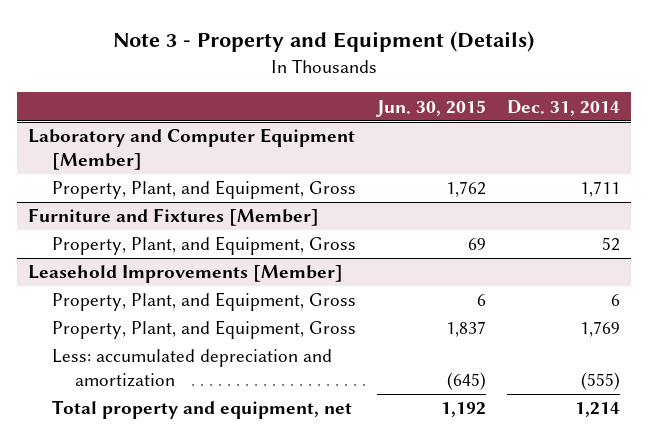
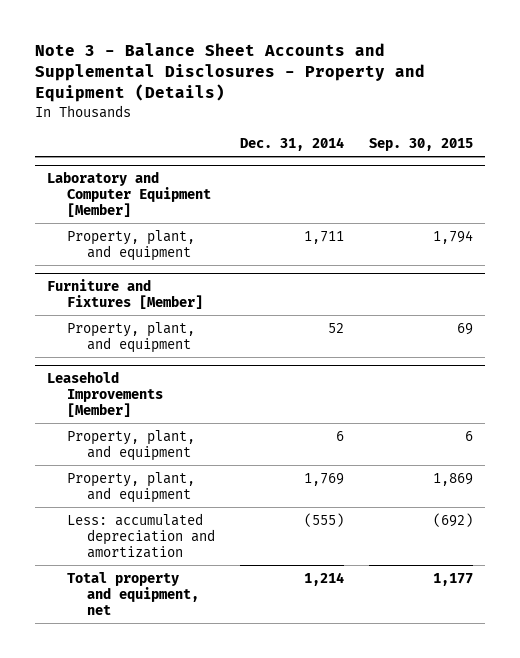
- Note 3 - Property and Equipment (Details)
+ Note 3 - Balance Sheet Accounts and Supplemental Disclosures - Property and Equipment (Details)
- | Jun. 30, 2015 | Dec. 31, 2014
+ | Dec. 31, 2014 | Sep. 30, 2015
@ Laboratory and Computer Equipment [Member]
- Property, Plant, and Equipment, Gross | 1,762 | 1,711
+ Property, plant, and equipment | 1,711 | 1,794
@ Furniture and Fixtures [Member]
- Property, Plant, and Equipment, Gross | 69 | 52
+ Property, plant, and equipment | 52 | 69
@ Leasehold Improvements [Member]
- Property, Plant, and Equipment, Gross | 6 | 6
- Property, Plant, and Equipment, Gross | 1,837 | 1,769
+ Property, plant, and equipment | 6 | 6
+ Property, plant, and equipment | 1,769 | 1,869

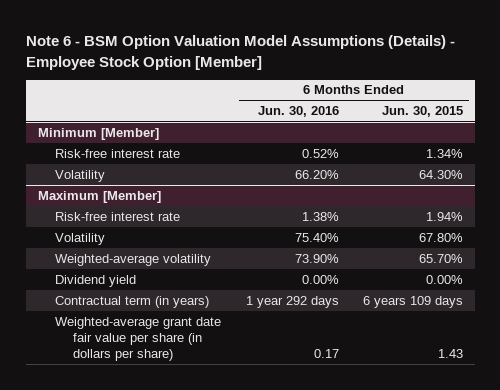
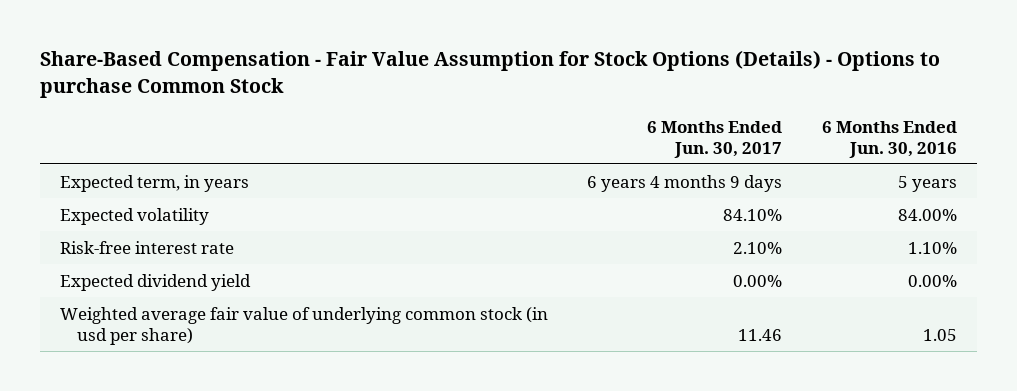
- Note 6 - BSM Option Valuation Model Assumptions (Details) - Employee Stock Option [Member]
+ Share-Based Compensation - Fair Value Assumption for Stock Options (Details) - Options to purchase Common Stock
- | 6 Months Ended Jun. 30, 2016 | 6 Months Ended Jun. 30, 2015
+ | 6 Months Ended Jun. 30, 2017 | 6 Months Ended Jun. 30, 2016
- Minimum [Member]
- Risk-free interest rate | 0.52% | 1.34%
- Volatility | 66.20% | 64.30%
- Maximum [Member]
- Risk-free interest rate | 1.38% | 1.94%
- Volatility | 75.40% | 67.80%
- Weighted-average volatility | 73.90% | 65.70%
- Dividend yield | 0.00% | 0.00%
- Contractual term (in years) | 1 year 292 days | 6 years 109 days
- Weighted-average grant date fair value per share (in dollars per share) | 0.17 | 1.43
+ Expected term, in years | 6 years 4 months 9 days | 5 years
+ Expected volatility | 84.10% | 84.00%
+ Risk-free interest rate | 2.10% | 1.10%
+ Expected dividend yield | 0.00% | 0.00%
+ Weighted average fair value of underlying common stock (in usd per share) | 11.46 | 1.05

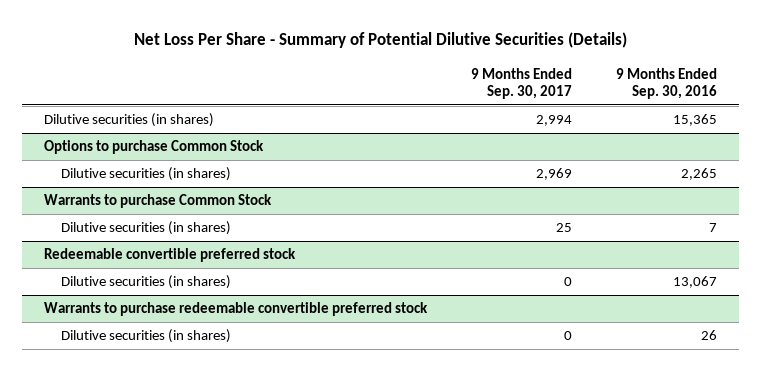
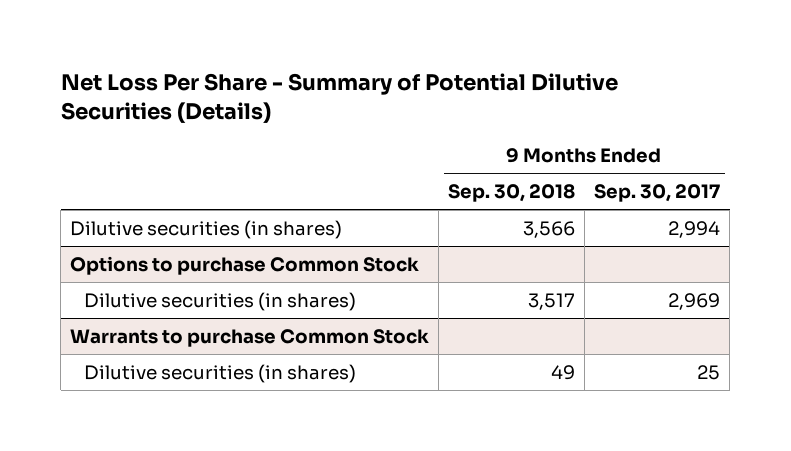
- | 9 Months Ended Sep. 30, 2017 | 9 Months Ended Sep. 30, 2016
+ | 9 Months Ended Sep. 30, 2018 | 9 Months Ended Sep. 30, 2017
- Redeemable convertible preferred stock
- Dilutive securities (in shares) | 0 | 13,067
- Warrants to purchase redeemable convertible preferred stock
- Dilutive securities (in shares) | 0 | 26

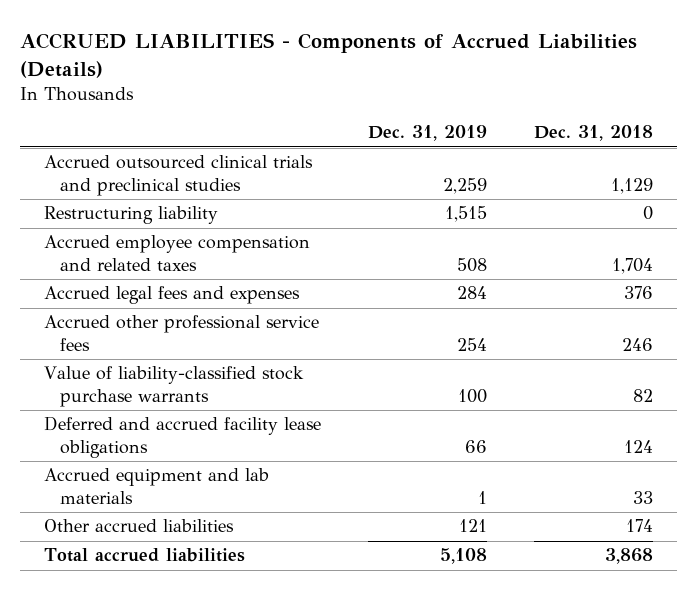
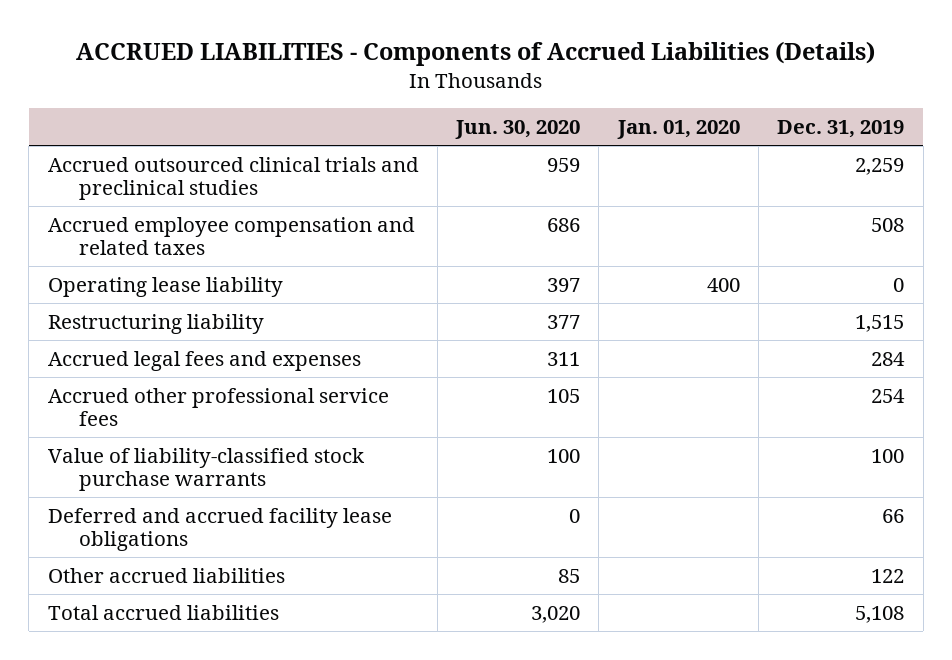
- | Dec. 31, 2019 | Dec. 31, 2018
+ | Jun. 30, 2020 | Jan. 01, 2020 | Dec. 31, 2019
+ Operating lease liability | 397 | 400 | 0
moved down: Restructuring liability | 377 | | 1,515
- Accrued equipment and lab materials | 1 | 33
- Other accrued liabilities | 121 | 174
+ Other accrued liabilities | 85 | | 122

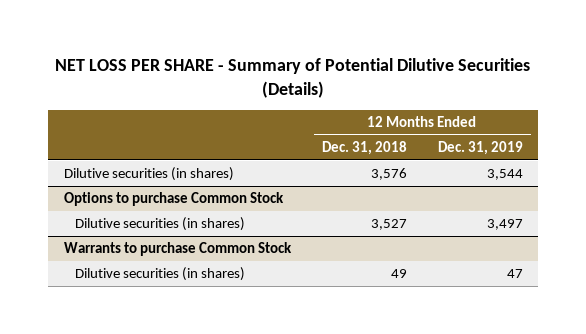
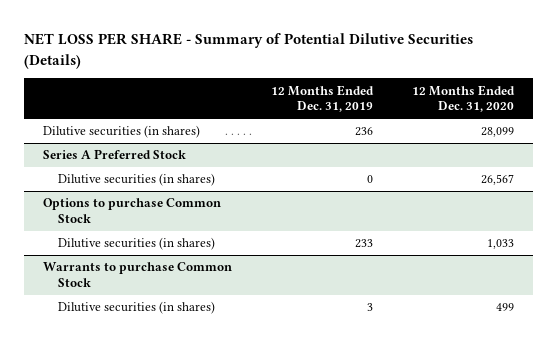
- | 12 Months Ended Dec. 31, 2018 | 12 Months Ended Dec. 31, 2019
+ | 12 Months Ended Dec. 31, 2019 | 12 Months Ended Dec. 31, 2020
- Dilutive securities (in shares) | 3,576 | 3,544
+ Dilutive securities (in shares) | 236 | 28,099
+ Series A Preferred Stock
+ Dilutive securities (in shares) | 0 | 26,567
@ Options to purchase Common Stock
- Dilutive securities (in shares) | 3,527 | 3,497
+ Dilutive securities (in shares) | 233 | 1,033
@ Warrants to purchase Common Stock
- Dilutive securities (in shares) | 49 | 47
+ Dilutive securities (in shares) | 3 | 499

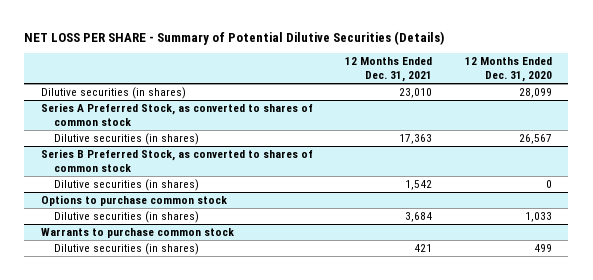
- | 12 Months Ended Dec. 31, 2019 | 12 Months Ended Dec. 31, 2020
+ | 12 Months Ended Dec. 31, 2021 | 12 Months Ended Dec. 31, 2020
- Series A Preferred Stock
+ Series A Preferred Stock, as converted to shares of common stock
- Options to purchase Common Stock
+ Series B Preferred Stock, as converted to shares of common stock
+ Dilutive securities (in shares) | 1,542 | 0
+ Options to purchase common stock
- Warrants to purchase Common Stock
+ Warrants to purchase common stock

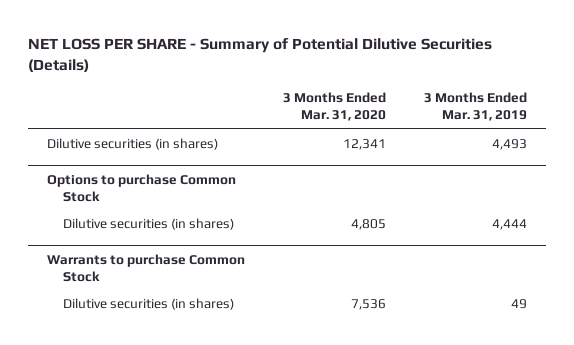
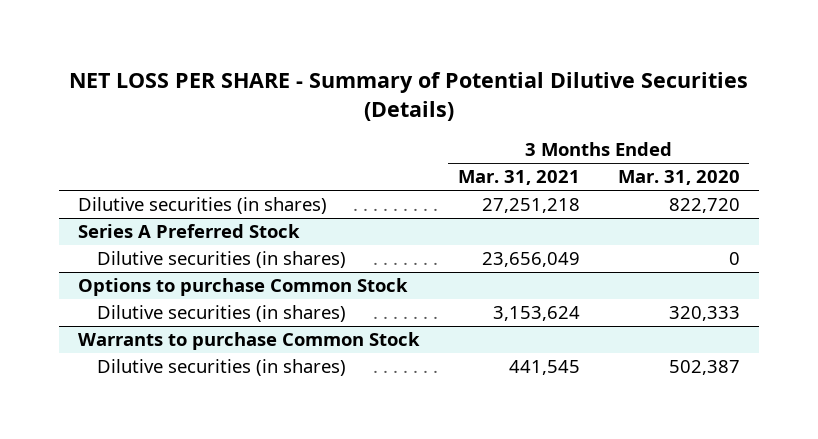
- | 3 Months Ended Mar. 31, 2020 | 3 Months Ended Mar. 31, 2019
+ | 3 Months Ended Mar. 31, 2021 | 3 Months Ended Mar. 31, 2020
- Dilutive securities (in shares) | 12,341 | 4,493
+ Dilutive securities (in shares) | 27,251,218 | 822,720
+ Series A Preferred Stock
+ Dilutive securities (in shares) | 23,656,049 | 0
@ Options to purchase Common Stock
- Dilutive securities (in shares) | 4,805 | 4,444
+ Dilutive securities (in shares) | 3,153,624 | 320,333
@ Warrants to purchase Common Stock
- Dilutive securities (in shares) | 7,536 | 49
+ Dilutive securities (in shares) | 441,545 | 502,387

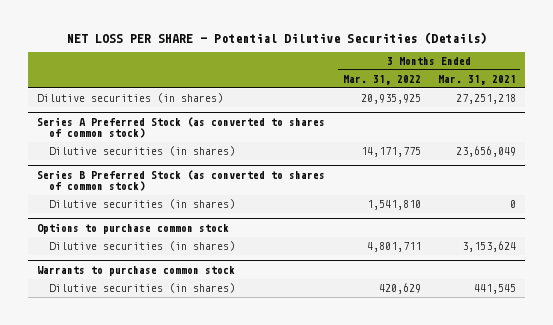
- NET LOSS PER SHARE - Summary of Potential Dilutive Securities (Details)
+ NET LOSS PER SHARE - Potential Dilutive Securities (Details)
- | 3 Months Ended Mar. 31, 2021 | 3 Months Ended Mar. 31, 2020
+ | 3 Months Ended Mar. 31, 2022 | 3 Months Ended Mar. 31, 2021
- Series A Preferred Stock
+ Series A Preferred Stock (as converted to shares of common stock)
- Options to purchase Common Stock
+ Series B Preferred Stock (as converted to shares of common stock)
+ Dilutive securities (in shares) | 1,541,810 | 0
+ Options to purchase common stock
- Warrants to purchase Common Stock
+ Warrants to purchase common stock

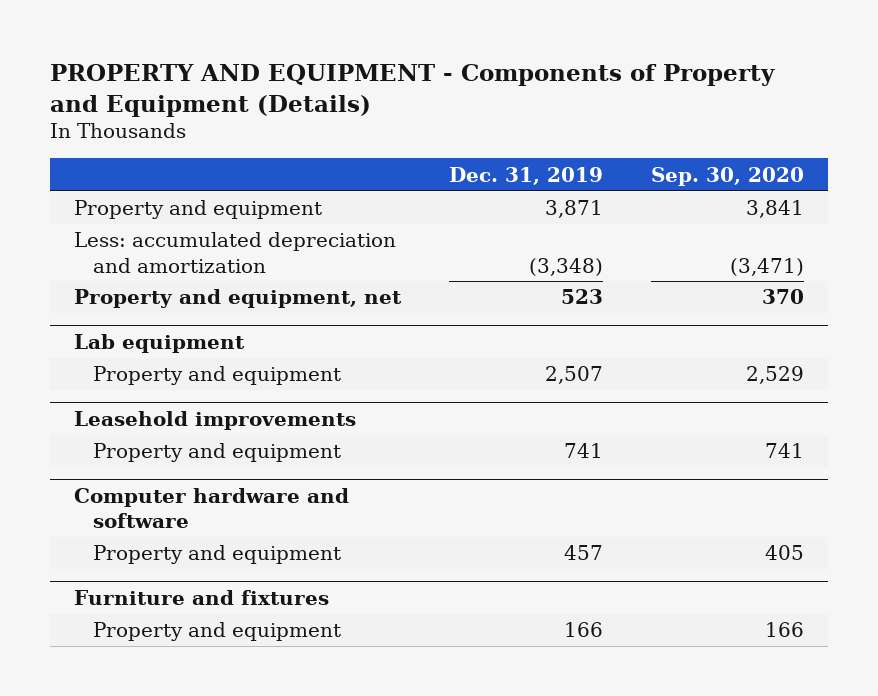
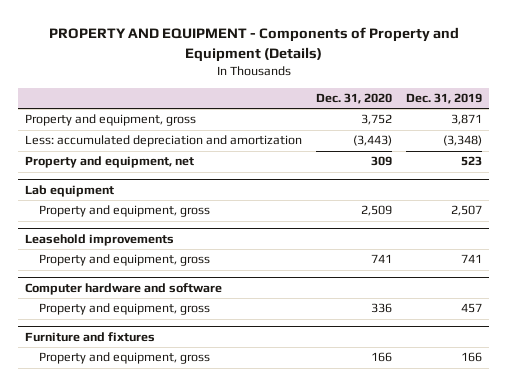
- | Dec. 31, 2019 | Sep. 30, 2020
+ | Dec. 31, 2020 | Dec. 31, 2019
- Property and equipment | 3,871 | 3,841
+ Property and equipment, gross | 3,752 | 3,871
@ Lab equipment
- Property and equipment | 2,507 | 2,529
+ Property and equipment, gross | 2,509 | 2,507
@ Leasehold improvements
- Property and equipment | 741 | 741
+ Property and equipment, gross | 741 | 741
@ Computer hardware and software
- Property and equipment | 457 | 405
+ Property and equipment, gross | 336 | 457
@ Furniture and fixtures
- Property and equipment | 166 | 166
+ Property and equipment, gross | 166 | 166

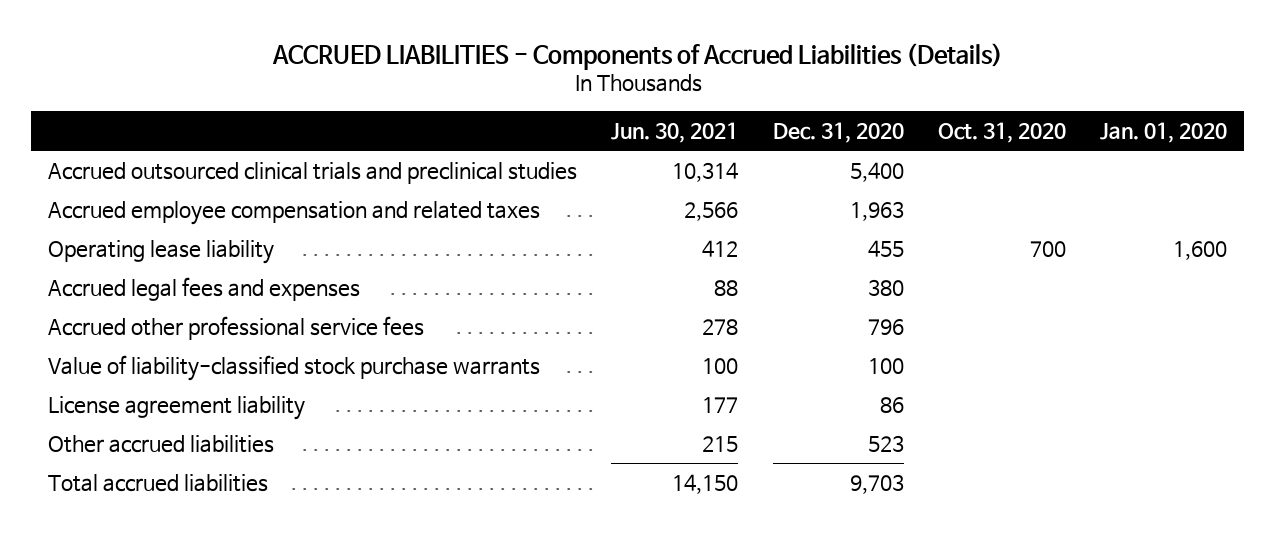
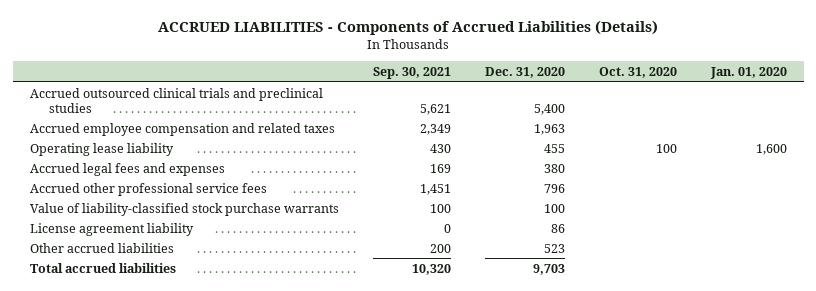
- | Jun. 30, 2021 | Dec. 31, 2020 | Oct. 31, 2020 | Jan. 01, 2020
+ | Sep. 30, 2021 | Dec. 31, 2020 | Oct. 31, 2020 | Jan. 01, 2020
- Operating lease liability | 412 | 455 | 700 | 1,600
+ Operating lease liability | 430 | 455 | 100 | 1,600

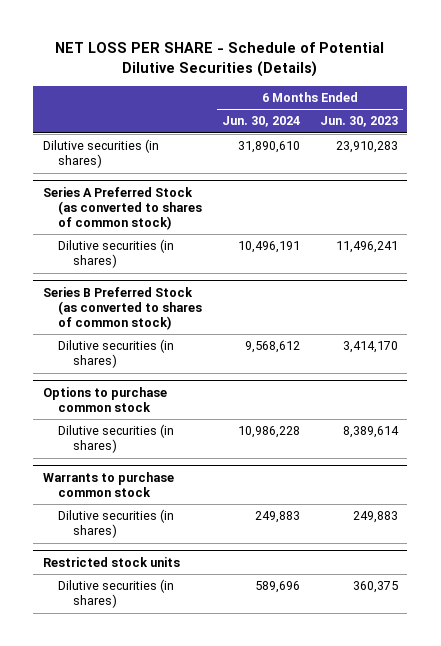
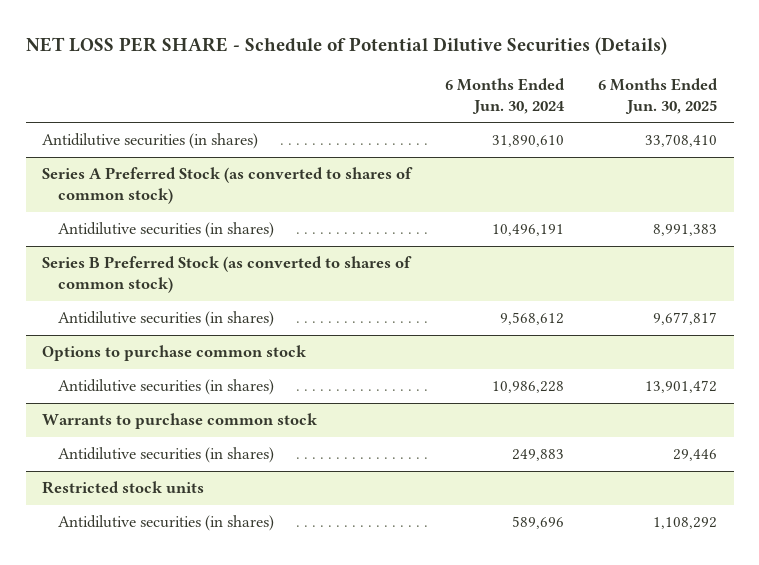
- | 6 Months Ended Jun. 30, 2024 | 6 Months Ended Jun. 30, 2023
+ | 6 Months Ended Jun. 30, 2024 | 6 Months Ended Jun. 30, 2025
- Dilutive securities (in shares) | 31,890,610 | 23,910,283
+ Antidilutive securities (in shares) | 31,890,610 | 33,708,410
@ Series A Preferred Stock (as converted to shares of common stock)
- Dilutive securities (in shares) | 10,496,191 | 11,496,241
+ Antidilutive securities (in shares) | 10,496,191 | 8,991,383
@ Series B Preferred Stock (as converted to shares of common stock)
- Dilutive securities (in shares) | 9,568,612 | 3,414,170
+ Antidilutive securities (in shares) | 9,568,612 | 9,677,817
@ Options to purchase common stock
- Dilutive securities (in shares) | 10,986,228 | 8,389,614
+ Antidilutive securities (in shares) | 10,986,228 | 13,901,472
@ Warrants to purchase common stock
- Dilutive securities (in shares) | 249,883 | 249,883
+ Antidilutive securities (in shares) | 249,883 | 29,446
@ Restricted stock units
- Dilutive securities (in shares) | 589,696 | 360,375
+ Antidilutive securities (in shares) | 589,696 | 1,108,292

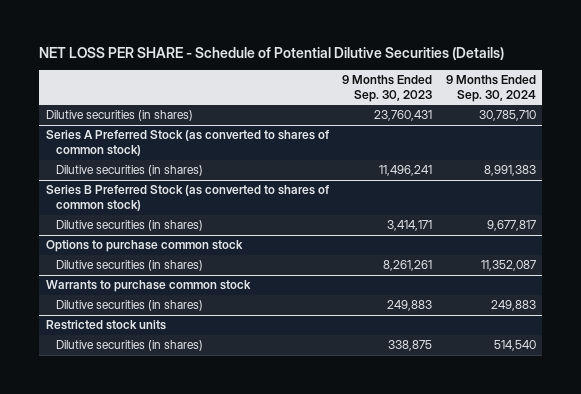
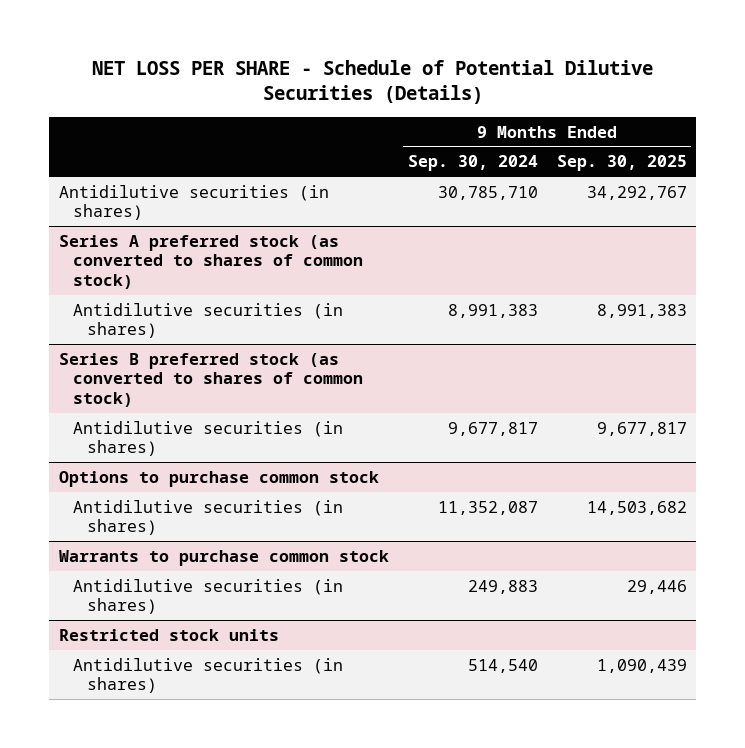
- | 9 Months Ended Sep. 30, 2023 | 9 Months Ended Sep. 30, 2024
+ | 9 Months Ended Sep. 30, 2024 | 9 Months Ended Sep. 30, 2025
- Dilutive securities (in shares) | 23,760,431 | 30,785,710
- Series A Preferred Stock (as converted to shares of common stock)
- Dilutive securities (in shares) | 11,496,241 | 8,991,383
- Series B Preferred Stock (as converted to shares of common stock)
- Dilutive securities (in shares) | 3,414,171 | 9,677,817
+ Antidilutive securities (in shares) | 30,785,710 | 34,292,767
+ Series A preferred stock (as converted to shares of common stock)
+ Antidilutive securities (in shares) | 8,991,383 | 8,991,383
+ Series B preferred stock (as converted to shares of common stock)
+ Antidilutive securities (in shares) | 9,677,817 | 9,677,817
@ Options to purchase common stock
- Dilutive securities (in shares) | 8,261,261 | 11,352,087
+ Antidilutive securities (in shares) | 11,352,087 | 14,503,682
@ Warrants to purchase common stock
- Dilutive securities (in shares) | 249,883 | 249,883
+ Antidilutive securities (in shares) | 249,883 | 29,446
@ Restricted stock units
- Dilutive securities (in shares) | 338,875 | 514,540
+ Antidilutive securities (in shares) | 514,540 | 1,090,439

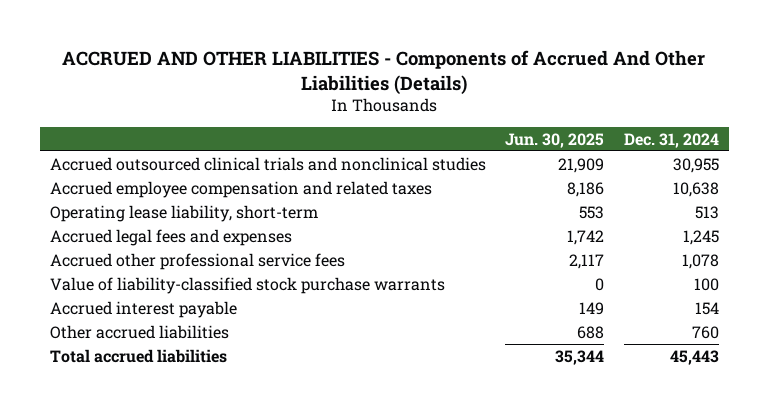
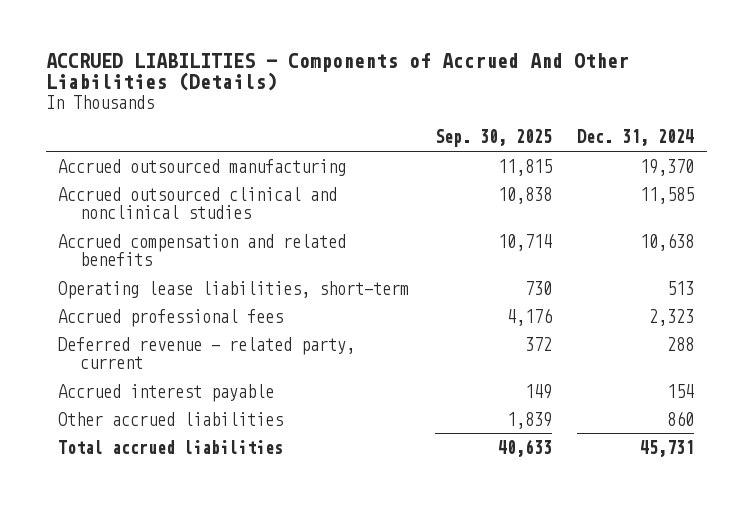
- ACCRUED AND OTHER LIABILITIES - Components of Accrued And Other Liabilities (Details)
+ ACCRUED LIABILITIES - Components of Accrued And Other Liabilities (Details)
- | Jun. 30, 2025 | Dec. 31, 2024
+ | Sep. 30, 2025 | Dec. 31, 2024
- Accrued outsourced clinical trials and nonclinical studies | 21,909 | 30,955
- Accrued employee compensation and related taxes | 8,186 | 10,638
- Operating lease liability, short-term | 553 | 513
- Accrued legal fees and expenses | 1,742 | 1,245
- Accrued other professional service fees | 2,117 | 1,078
- Value of liability-classified stock purchase warrants | 0 | 100
+ Accrued outsourced manufacturing | 11,815 | 19,370
+ Accrued outsourced clinical and nonclinical studies | 10,838 | 11,585
+ Accrued compensation and related benefits | 10,714 | 10,638
+ Operating lease liabilities, short-term | 730 | 513
+ Accrued professional fees | 4,176 | 2,323
+ Deferred revenue - related party, current | 372 | 288
- Other accrued liabilities | 688 | 760
- Total accrued liabilities | 35,344 | 45,443
+ Other accrued liabilities | 1,839 | 860
+ Total accrued liabilities | 40,633 | 45,731

